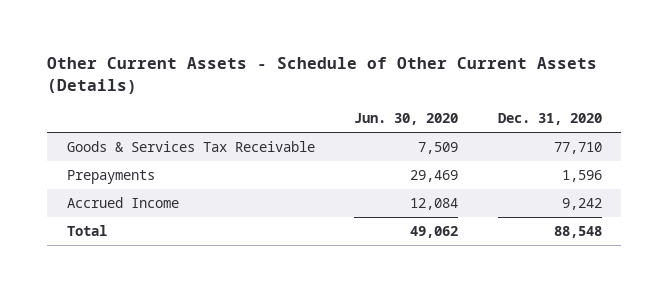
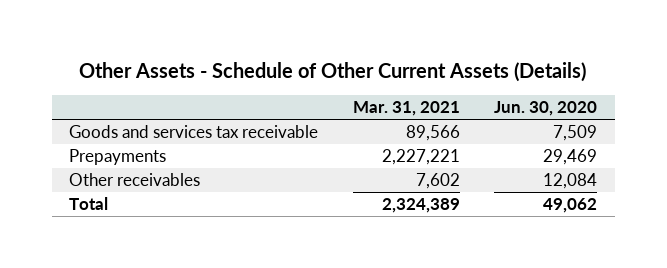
- Other Current Assets - Schedule of Other Current Assets (Details)
+ Other Assets - Schedule of Other Current Assets (Details)
- | Jun. 30, 2020 | Dec. 31, 2020
+ | Mar. 31, 2021 | Jun. 30, 2020
- Goods & Services Tax Receivable | 7,509 | 77,710
+ Goods and services tax receivable | 89,566 | 7,509
- Accrued Income | 12,084 | 9,242
+ Other receivables | 7,602 | 12,084

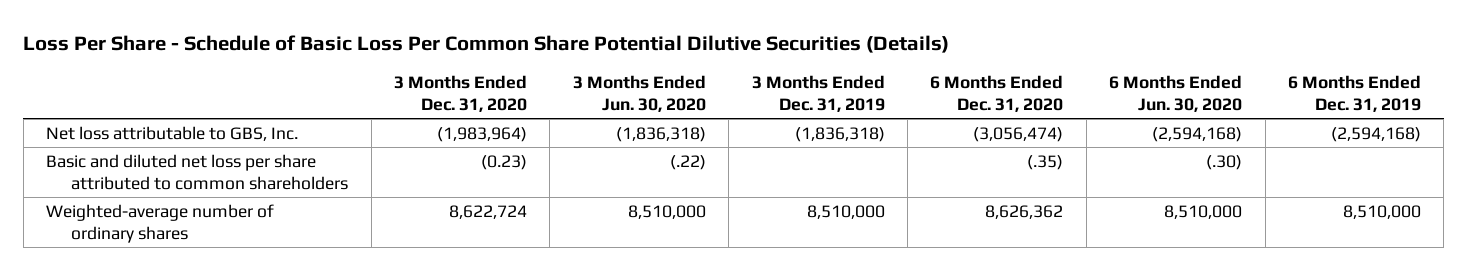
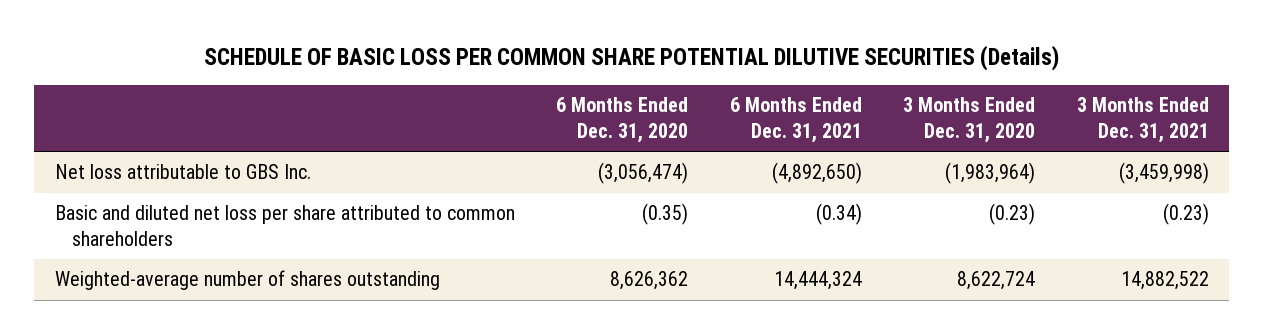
- Loss Per Share - Schedule of Basic Loss Per Common Share Potential Dilutive Securities (Details)
+ SCHEDULE OF BASIC LOSS PER COMMON SHARE POTENTIAL DILUTIVE SECURITIES (Details)
- | 3 Months Ended Dec. 31, 2020 | 3 Months Ended Jun. 30, 2020 | 3 Months Ended Dec. 31, 2019 | 6 Months Ended Dec. 31, 2020 | 6 Months Ended Jun. 30, 2020 | 6 Months Ended Dec. 31, 2019
+ | 6 Months Ended Dec. 31, 2020 | 6 Months Ended Dec. 31, 2021 | 3 Months Ended Dec. 31, 2020 | 3 Months Ended Dec. 31, 2021
- Net loss attributable to GBS, Inc. | (1,983,964) | (1,836,318) | (1,836,318) | (3,056,474) | (2,594,168) | (2,594,168)
- Basic and diluted net loss per share attributed to common shareholders | (0.23) | (.22) | | (.35) | (.30) |
- Weighted-average number of ordinary shares | 8,622,724 | 8,510,000 | 8,510,000 | 8,626,362 | 8,510,000 | 8,510,000
+ Net loss attributable to GBS Inc. | (3,056,474) | (4,892,650) | (1,983,964) | (3,459,998)
+ Basic and diluted net loss per share attributed to common shareholders | (0.35) | (0.34) | (0.23) | (0.23)
+ Weighted-average number of shares outstanding | 8,626,362 | 14,444,324 | 8,622,724 | 14,882,522

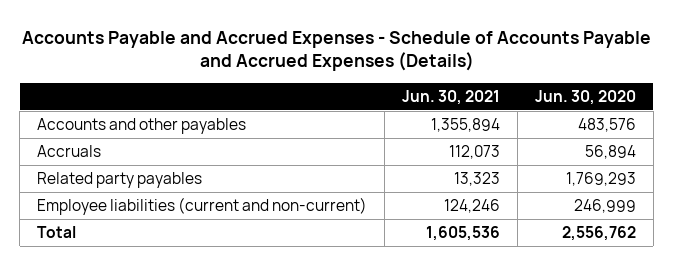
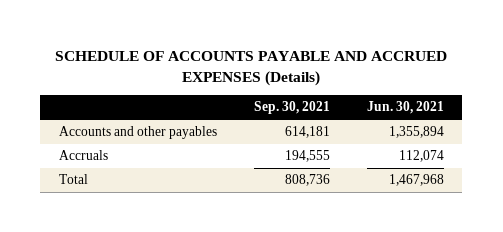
- Accounts Payable and Accrued Expenses - Schedule of Accounts Payable and Accrued Expenses (Details)
+ SCHEDULE OF ACCOUNTS PAYABLE AND ACCRUED EXPENSES (Details)
- | Jun. 30, 2021 | Jun. 30, 2020
+ | Sep. 30, 2021 | Jun. 30, 2021
- Accruals | 112,073 | 56,894
- Related party payables | 13,323 | 1,769,293
- Employee liabilities (current and non-current) | 124,246 | 246,999
- Total | 1,605,536 | 2,556,762
+ Accruals | 194,555 | 112,074
+ Total | 808,736 | 1,467,968

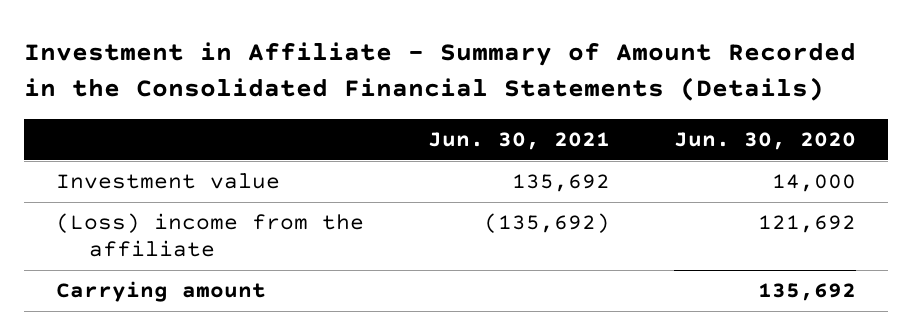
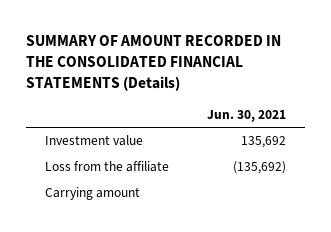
- Investment in Affiliate - Summary of Amount Recorded in the Consolidated Financial Statements (Details)
+ SUMMARY OF AMOUNT RECORDED IN THE CONSOLIDATED FINANCIAL STATEMENTS (Details)
- | Jun. 30, 2021 | Jun. 30, 2020
+ | Jun. 30, 2021
- (Loss) income from the affiliate | (135,692) | 121,692
+ Loss from the affiliate | (135,692)

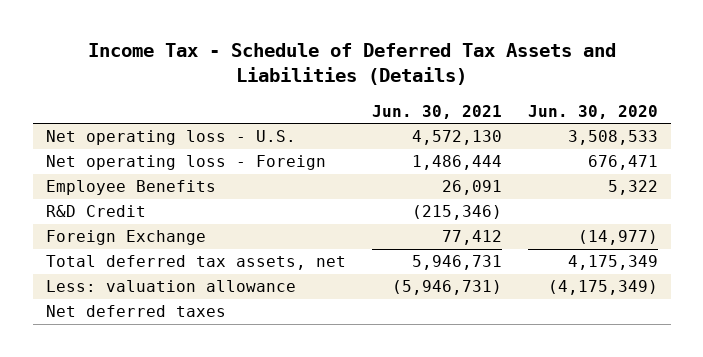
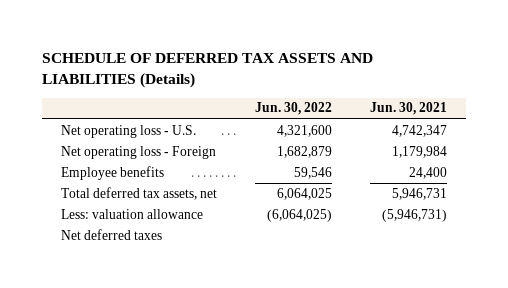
- Income Tax - Schedule of Deferred Tax Assets and Liabilities (Details)
+ SCHEDULE OF DEFERRED TAX ASSETS AND LIABILITIES (Details)
- | Jun. 30, 2021 | Jun. 30, 2020
+ | Jun. 30, 2022 | Jun. 30, 2021
- Net operating loss - U.S. | 4,572,130 | 3,508,533
- Net operating loss - Foreign | 1,486,444 | 676,471
- Employee Benefits | 26,091 | 5,322
- R&D Credit | (215,346) |
- Foreign Exchange | 77,412 | (14,977)
+ Net operating loss - U.S. | 4,321,600 | 4,742,347
+ Net operating loss - Foreign | 1,682,879 | 1,179,984
+ Employee benefits | 59,546 | 24,400

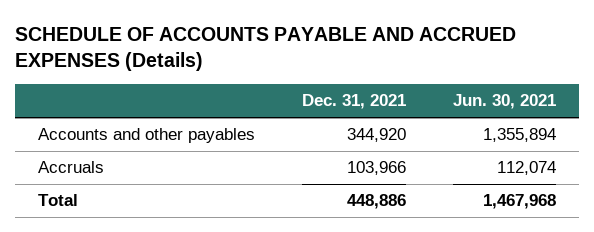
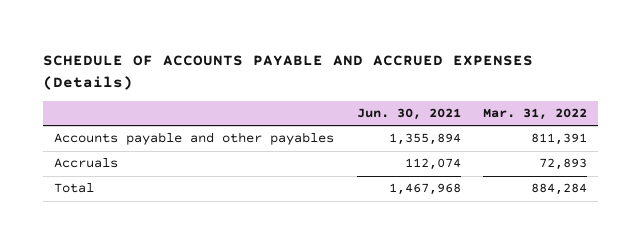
- | Dec. 31, 2021 | Jun. 30, 2021
+ | Jun. 30, 2021 | Mar. 31, 2022
- Accounts and other payables | 344,920 | 1,355,894
+ Accounts payable and other payables | 1,355,894 | 811,391

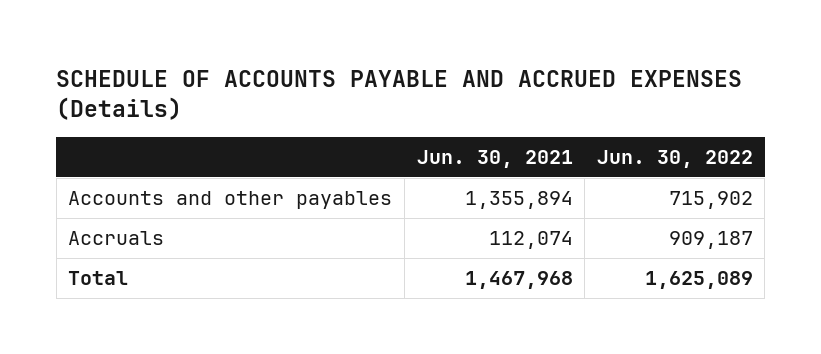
- | Jun. 30, 2021 | Mar. 31, 2022
+ | Jun. 30, 2021 | Jun. 30, 2022
- Accounts payable and other payables | 1,355,894 | 811,391
+ Accounts and other payables | 1,355,894 | 715,902

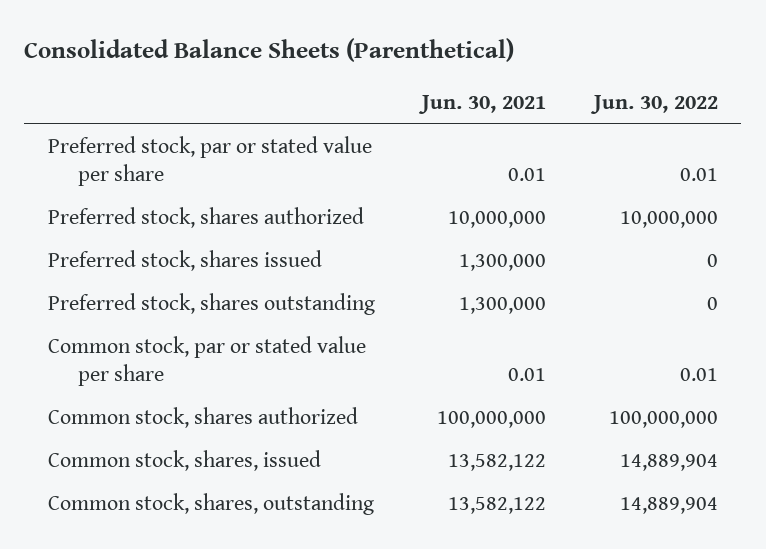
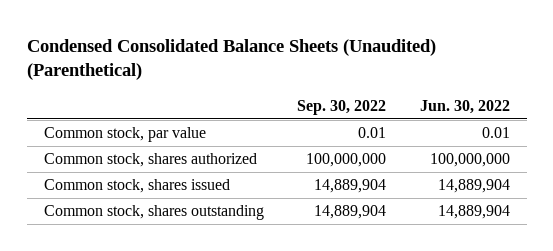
- Consolidated Balance Sheets (Parenthetical)
+ Condensed Consolidated Balance Sheets (Unaudited) (Parenthetical)
- | Jun. 30, 2021 | Jun. 30, 2022
+ | Sep. 30, 2022 | Jun. 30, 2022
- Preferred stock, par or stated value per share | 0.01 | 0.01
- Preferred stock, shares authorized | 10,000,000 | 10,000,000
- Preferred stock, shares issued | 1,300,000 | 0
- Preferred stock, shares outstanding | 1,300,000 | 0
- Common stock, par or stated value per share | 0.01 | 0.01
+ Common stock, par value | 0.01 | 0.01
- Common stock, shares, issued | 13,582,122 | 14,889,904
- Common stock, shares, outstanding | 13,582,122 | 14,889,904
+ Common stock, shares issued | 14,889,904 | 14,889,904
+ Common stock, shares outstanding | 14,889,904 | 14,889,904

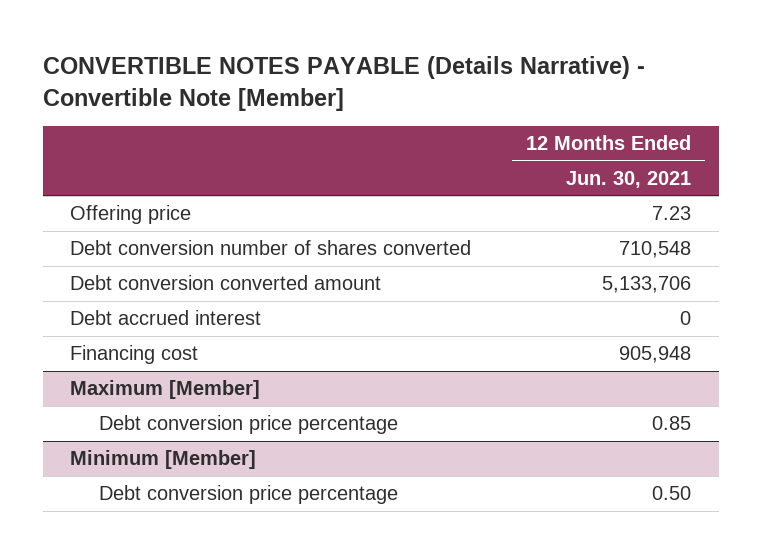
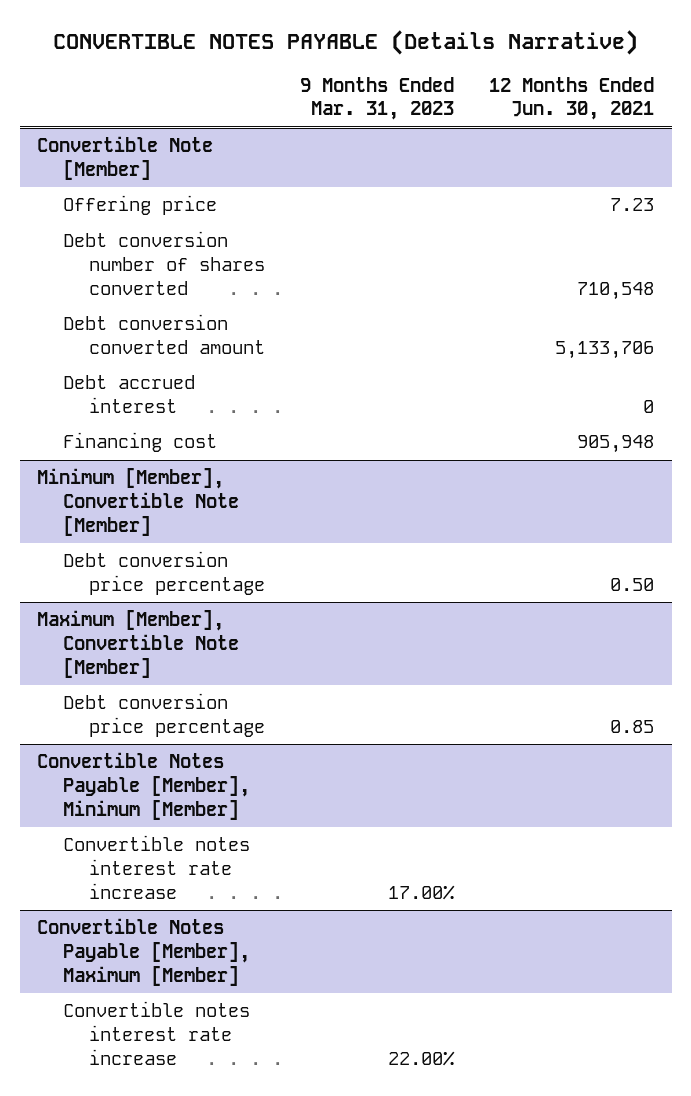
- CONVERTIBLE NOTES PAYABLE (Details Narrative) - Convertible Note [Member]
+ CONVERTIBLE NOTES PAYABLE (Details Narrative)
- | 12 Months Ended Jun. 30, 2021
+ | 9 Months Ended Mar. 31, 2023 | 12 Months Ended Jun. 30, 2021
+ Convertible Note [Member]
- Maximum [Member]
- Debt conversion price percentage | 0.85
- Minimum [Member]
+ Minimum [Member], Convertible Note [Member]
+ Maximum [Member], Convertible Note [Member]
+ Debt conversion price percentage | | 0.85
+ Convertible Notes Payable [Member], Minimum [Member]
+ Convertible notes interest rate increase | 17.00% |
+ Convertible Notes Payable [Member], Maximum [Member]
+ Convertible notes interest rate increase | 22.00% |

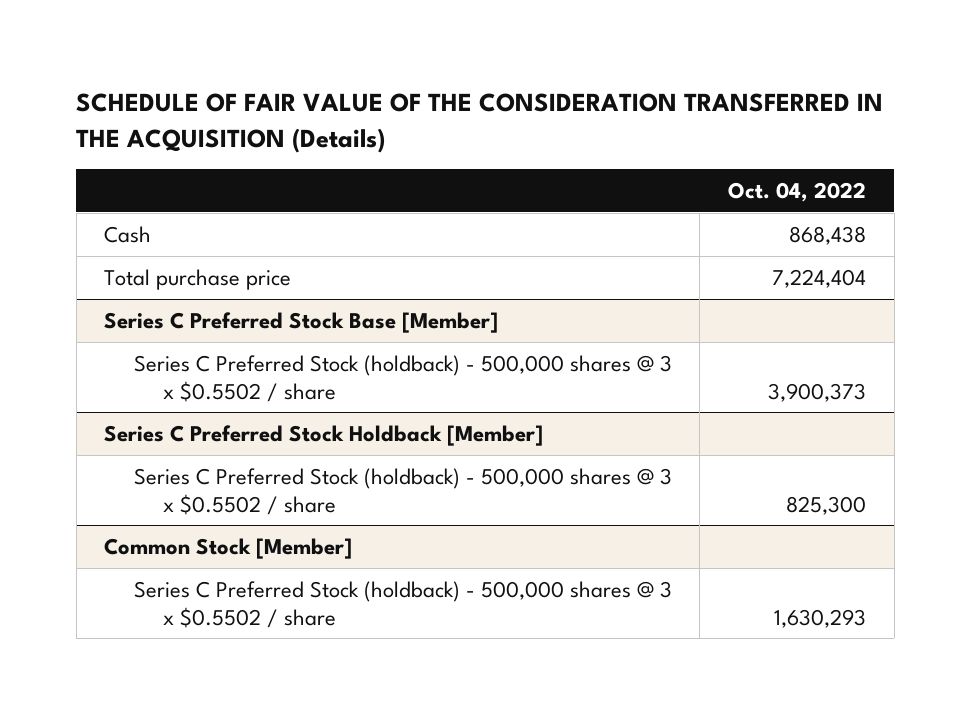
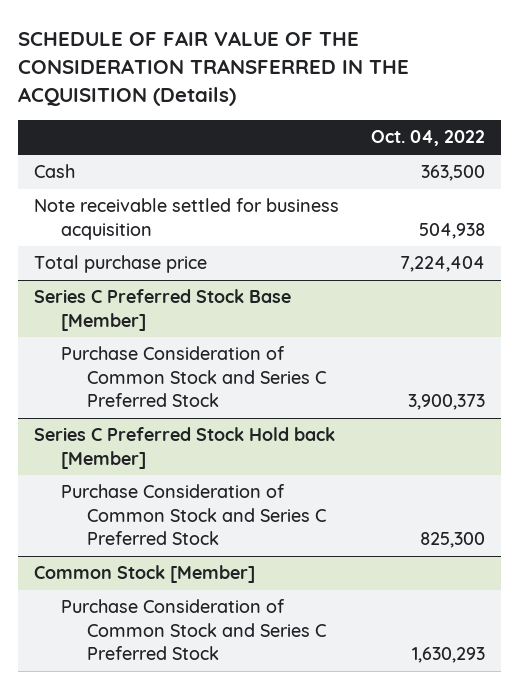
- Cash | 868,438
+ Cash | 363,500
+ Note receivable settled for business acquisition | 504,938
@ Series C Preferred Stock Base [Member]
- Series C Preferred Stock (holdback) - 500,000 shares @ 3 x $0.5502 / share | 3,900,373
- Series C Preferred Stock Holdback [Member]
- Series C Preferred Stock (holdback) - 500,000 shares @ 3 x $0.5502 / share | 825,300
@ Series C Preferred Stock Base [Member]
+ Purchase Consideration of Common Stock and Series C Preferred Stock | 3,900,373
+ Series C Preferred Stock Hold back [Member]
+ Purchase Consideration of Common Stock and Series C Preferred Stock | 825,300
@ Common Stock [Member]
- Series C Preferred Stock (holdback) - 500,000 shares @ 3 x $0.5502 / share | 1,630,293
+ Purchase Consideration of Common Stock and Series C Preferred Stock | 1,630,293

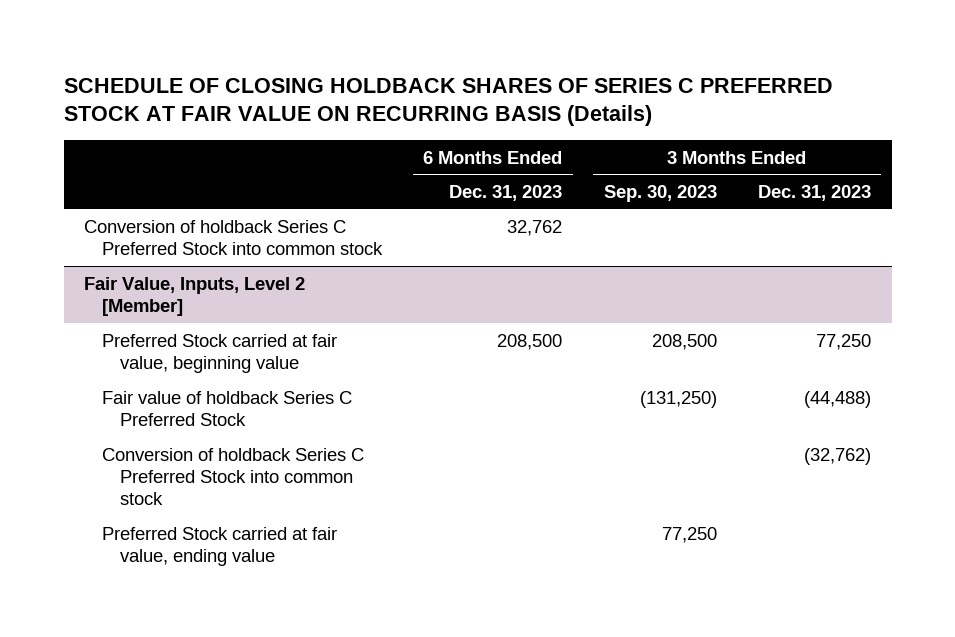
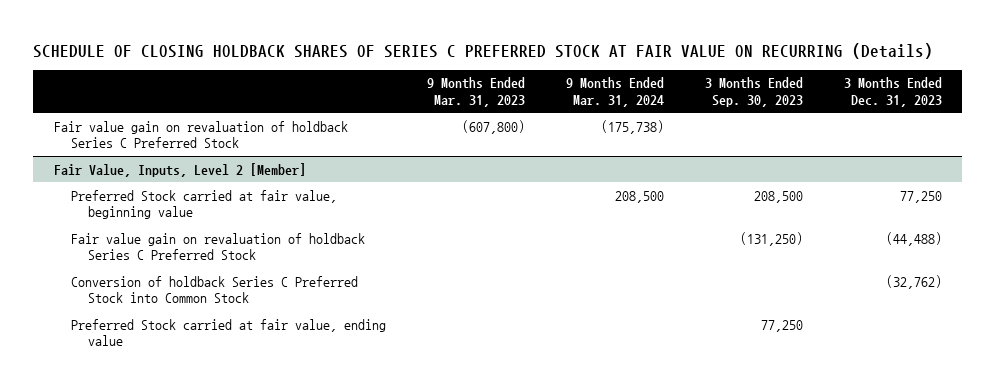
- SCHEDULE OF CLOSING HOLDBACK SHARES OF SERIES C PREFERRED STOCK AT FAIR VALUE ON RECURRING BASIS (Details)
+ SCHEDULE OF CLOSING HOLDBACK SHARES OF SERIES C PREFERRED STOCK AT FAIR VALUE ON RECURRING (Details)
- | 6 Months Ended Dec. 31, 2023 | 3 Months Ended Sep. 30, 2023 | 3 Months Ended Dec. 31, 2023
+ | 9 Months Ended Mar. 31, 2023 | 9 Months Ended Mar. 31, 2024 | 3 Months Ended Sep. 30, 2023 | 3 Months Ended Dec. 31, 2023
- Conversion of holdback Series C Preferred Stock into common stock | 32,762 | |
+ Fair value gain on revaluation of holdback Series C Preferred Stock | (607,800) | (175,738) | |
@ Fair Value, Inputs, Level 2 [Member]
- Fair value of holdback Series C Preferred Stock | | (131,250) | (44,488)
- Conversion of holdback Series C Preferred Stock into common stock | | | (32,762)
+ Fair value gain on revaluation of holdback Series C Preferred Stock | | | (131,250) | (44,488)
+ Conversion of holdback Series C Preferred Stock into Common Stock | | | | (32,762)

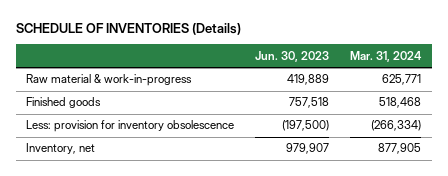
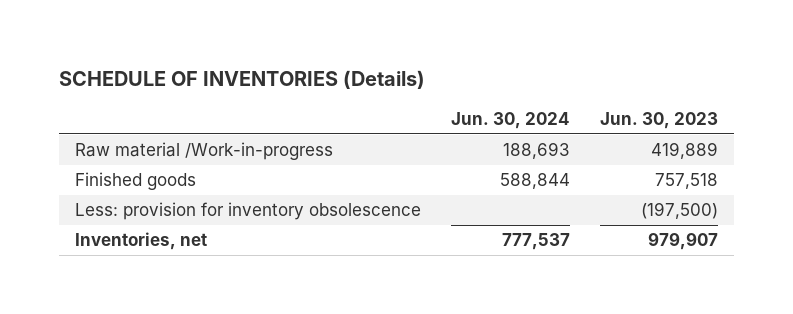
- | Jun. 30, 2023 | Mar. 31, 2024
+ | Jun. 30, 2024 | Jun. 30, 2023
- Raw material & work-in-progress | 419,889 | 625,771
+ Raw material /Work-in-progress | 188,693 | 419,889
- Inventory, net | 979,907 | 877,905
+ Inventories, net | 777,537 | 979,907

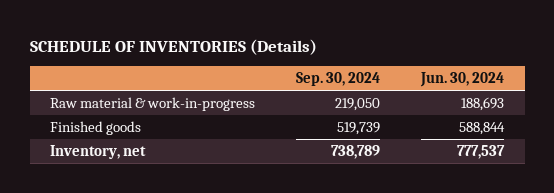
- | Jun. 30, 2024 | Jun. 30, 2023
+ | Sep. 30, 2024 | Jun. 30, 2024
- Raw material /Work-in-progress | 188,693 | 419,889
+ Raw material & work-in-progress | 219,050 | 188,693
- Less: provision for inventory obsolescence | | (197,500)
- Inventories, net | 777,537 | 979,907
+ Inventory, net | 738,789 | 777,537

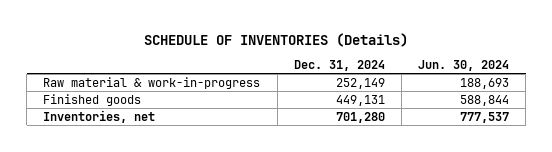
- | Sep. 30, 2024 | Jun. 30, 2024
+ | Dec. 31, 2024 | Jun. 30, 2024
- Inventory, net | 738,789 | 777,537
+ Inventories, net | 701,280 | 777,537

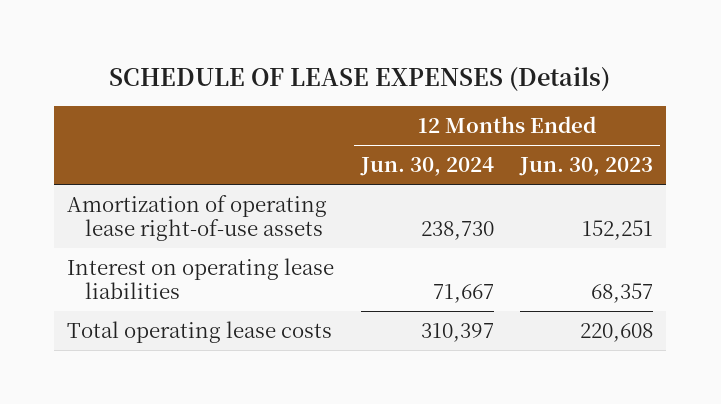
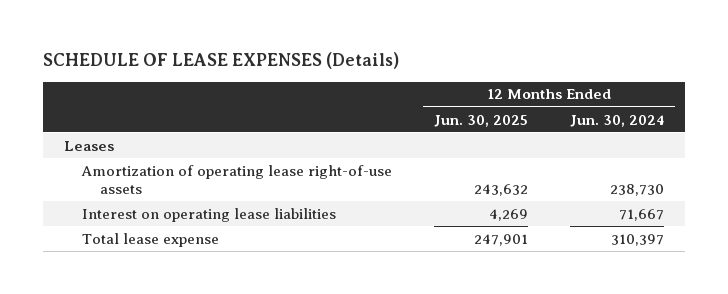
- | 12 Months Ended Jun. 30, 2024 | 12 Months Ended Jun. 30, 2023
+ | 12 Months Ended Jun. 30, 2025 | 12 Months Ended Jun. 30, 2024
+ Leases
- Total operating lease costs | 310,397 | 220,608
+ Total lease expense | 247,901 | 310,397

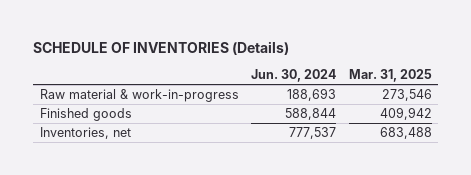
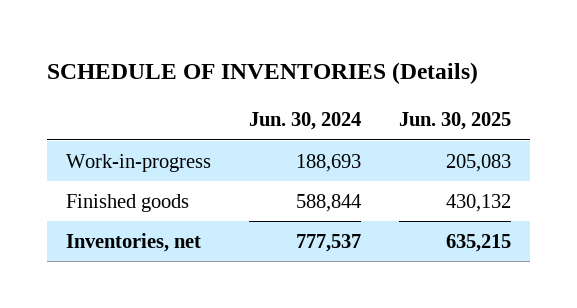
- | Jun. 30, 2024 | Mar. 31, 2025
+ | Jun. 30, 2024 | Jun. 30, 2025
- Raw material & work-in-progress | 188,693 | 273,546
+ Work-in-progress | 188,693 | 205,083

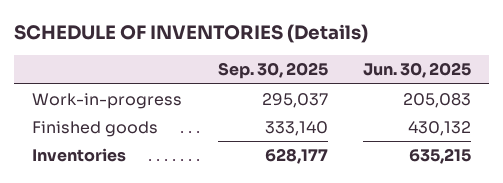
- | Jun. 30, 2024 | Jun. 30, 2025
+ | Sep. 30, 2025 | Jun. 30, 2025
- Inventories, net | 777,537 | 635,215
+ Inventories | 628,177 | 635,215

